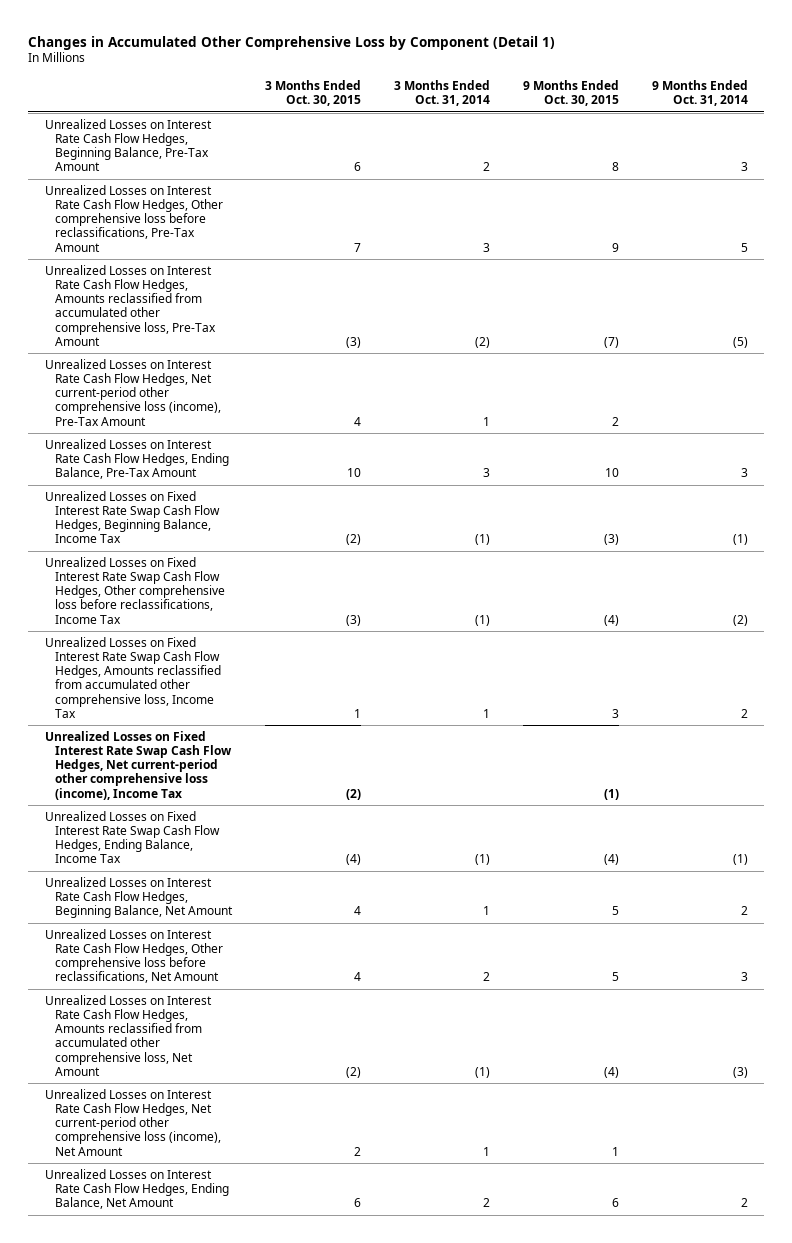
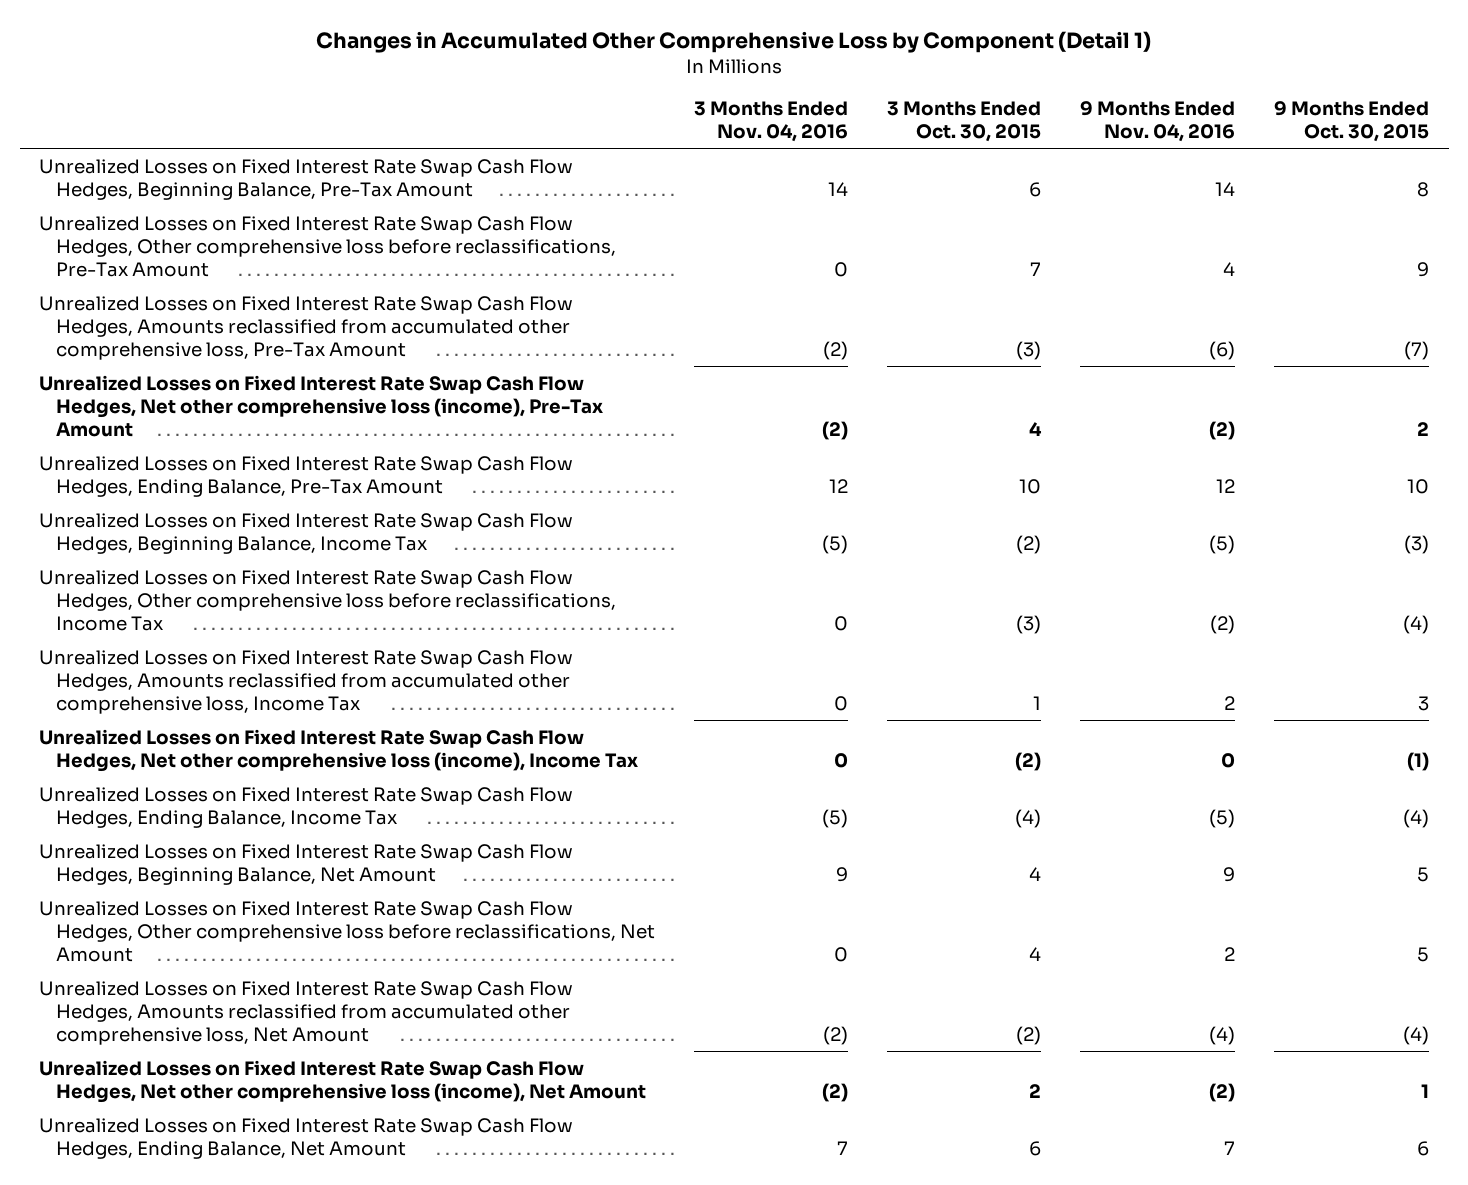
- | 3 Months Ended Oct. 30, 2015 | 3 Months Ended Oct. 31, 2014 | 9 Months Ended Oct. 30, 2015 | 9 Months Ended Oct. 31, 2014
+ | 3 Months Ended Nov. 04, 2016 | 3 Months Ended Oct. 30, 2015 | 9 Months Ended Nov. 04, 2016 | 9 Months Ended Oct. 30, 2015
- Unrealized Losses on Interest Rate Cash Flow Hedges, Beginning Balance, Pre-Tax Amount | 6 | 2 | 8 | 3
- Unrealized Losses on Interest Rate Cash Flow Hedges, Other comprehensive loss before reclassifications, Pre-Tax Amount | 7 | 3 | 9 | 5
- Unrealized Losses on Interest Rate Cash Flow Hedges, Amounts reclassified from accumulated other comprehensive loss, Pre-Tax Amount | (3) | (2) | (7) | (5)
- Unrealized Losses on Interest Rate Cash Flow Hedges, Net current-period other comprehensive loss (income), Pre-Tax Amount | 4 | 1 | 2 |
- Unrealized Losses on Interest Rate Cash Flow Hedges, Ending Balance, Pre-Tax Amount | 10 | 3 | 10 | 3
+ Unrealized Losses on Fixed Interest Rate Swap Cash Flow Hedges, Beginning Balance, Pre-Tax Amount | 14 | 6 | 14 | 8
+ Unrealized Losses on Fixed Interest Rate Swap Cash Flow Hedges, Other comprehensive loss before reclassifications, Pre-Tax Amount | 0 | 7 | 4 | 9
+ Unrealized Losses on Fixed Interest Rate Swap Cash Flow Hedges, Amounts reclassified from accumulated other comprehensive loss, Pre-Tax Amount | (2) | (3) | (6) | (7)
+ Unrealized Losses on Fixed Interest Rate Swap Cash Flow Hedges, Net other comprehensive loss (income), Pre-Tax Amount | (2) | 4 | (2) | 2
+ Unrealized Losses on Fixed Interest Rate Swap Cash Flow Hedges, Ending Balance, Pre-Tax Amount | 12 | 10 | 12 | 10
- Unrealized Losses on Fixed Interest Rate Swap Cash Flow Hedges, Net current-period other comprehensive loss (income), Income Tax | (2) | | (1) |
+ Unrealized Losses on Fixed Interest Rate Swap Cash Flow Hedges, Net other comprehensive loss (income), Income Tax | 0 | (2) | 0 | (1)
- Unrealized Losses on Interest Rate Cash Flow Hedges, Beginning Balance, Net Amount | 4 | 1 | 5 | 2
- Unrealized Losses on Interest Rate Cash Flow Hedges, Other comprehensive loss before reclassifications, Net Amount | 4 | 2 | 5 | 3
- Unrealized Losses on Interest Rate Cash Flow Hedges, Amounts reclassified from accumulated other comprehensive loss, Net Amount | (2) | (1) | (4) | (3)
- Unrealized Losses on Interest Rate Cash Flow Hedges, Net current-period other comprehensive loss (income), Net Amount | 2 | 1 | 1 |
- Unrealized Losses on Interest Rate Cash Flow Hedges, Ending Balance, Net Amount | 6 | 2 | 6 | 2
+ Unrealized Losses on Fixed Interest Rate Swap Cash Flow Hedges, Beginning Balance, Net Amount | 9 | 4 | 9 | 5
+ Unrealized Losses on Fixed Interest Rate Swap Cash Flow Hedges, Other comprehensive loss before reclassifications, Net Amount | 0 | 4 | 2 | 5
+ Unrealized Losses on Fixed Interest Rate Swap Cash Flow Hedges, Amounts reclassified from accumulated other comprehensive loss, Net Amount | (2) | (2) | (4) | (4)
+ Unrealized Losses on Fixed Interest Rate Swap Cash Flow Hedges, Net other comprehensive loss (income), Net Amount | (2) | 2 | (2) | 1
+ Unrealized Losses on Fixed Interest Rate Swap Cash Flow Hedges, Ending Balance, Net Amount | 7 | 6 | 7 | 6

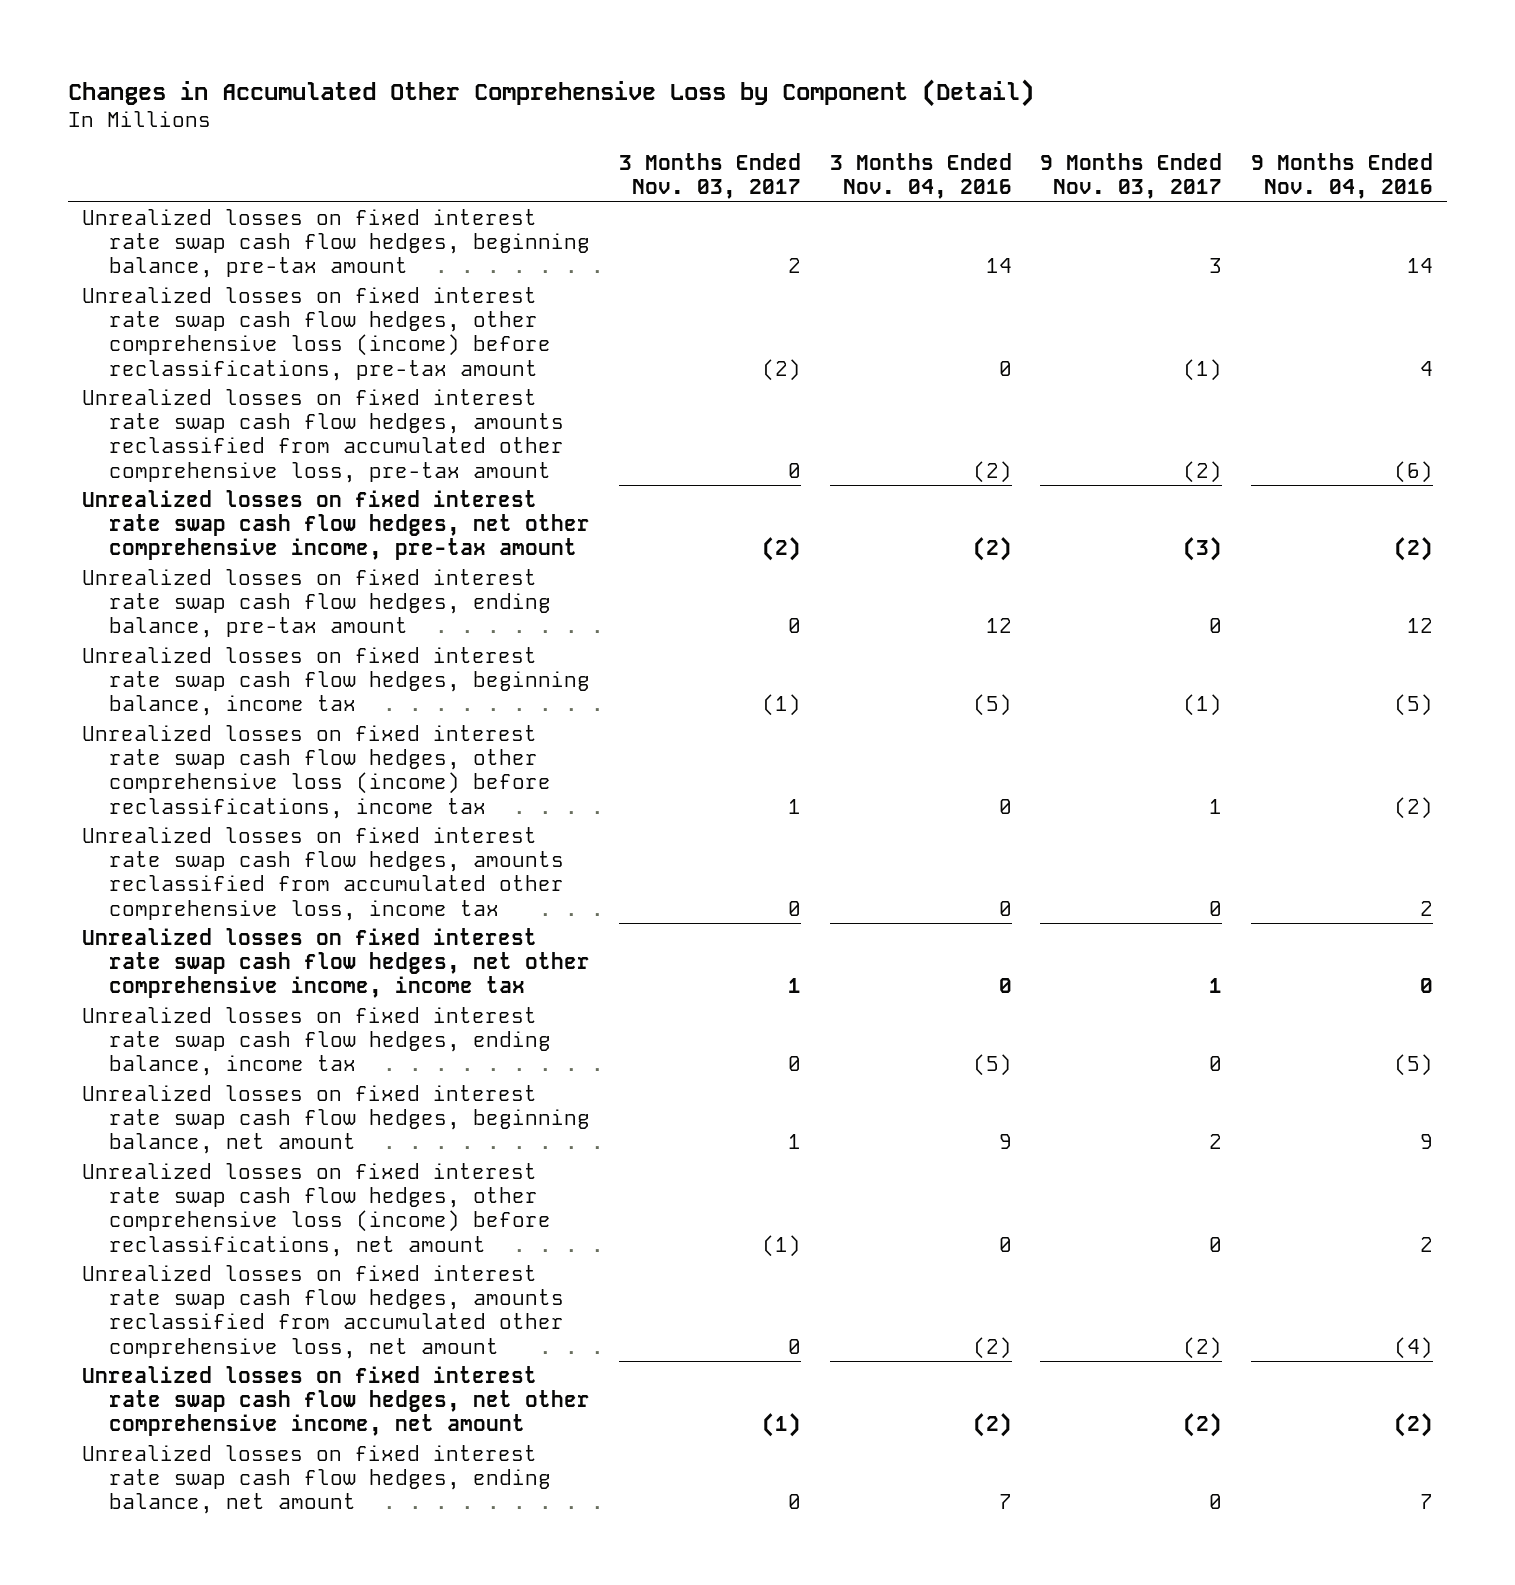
- Changes in Accumulated Other Comprehensive Loss by Component (Detail 1)
+ Changes in Accumulated Other Comprehensive Loss by Component (Detail)
- | 3 Months Ended Nov. 04, 2016 | 3 Months Ended Oct. 30, 2015 | 9 Months Ended Nov. 04, 2016 | 9 Months Ended Oct. 30, 2015
+ | 3 Months Ended Nov. 03, 2017 | 3 Months Ended Nov. 04, 2016 | 9 Months Ended Nov. 03, 2017 | 9 Months Ended Nov. 04, 2016
- Unrealized Losses on Fixed Interest Rate Swap Cash Flow Hedges, Beginning Balance, Pre-Tax Amount | 14 | 6 | 14 | 8
- Unrealized Losses on Fixed Interest Rate Swap Cash Flow Hedges, Other comprehensive loss before reclassifications, Pre-Tax Amount | 0 | 7 | 4 | 9
- Unrealized Losses on Fixed Interest Rate Swap Cash Flow Hedges, Amounts reclassified from accumulated other comprehensive loss, Pre-Tax Amount | (2) | (3) | (6) | (7)
- Unrealized Losses on Fixed Interest Rate Swap Cash Flow Hedges, Net other comprehensive loss (income), Pre-Tax Amount | (2) | 4 | (2) | 2
- Unrealized Losses on Fixed Interest Rate Swap Cash Flow Hedges, Ending Balance, Pre-Tax Amount | 12 | 10 | 12 | 10
- Unrealized Losses on Fixed Interest Rate Swap Cash Flow Hedges, Beginning Balance, Income Tax | (5) | (2) | (5) | (3)
- Unrealized Losses on Fixed Interest Rate Swap Cash Flow Hedges, Other comprehensive loss before reclassifications, Income Tax | 0 | (3) | (2) | (4)
- Unrealized Losses on Fixed Interest Rate Swap Cash Flow Hedges, Amounts reclassified from accumulated other comprehensive loss, Income Tax | 0 | 1 | 2 | 3
- Unrealized Losses on Fixed Interest Rate Swap Cash Flow Hedges, Net other comprehensive loss (income), Income Tax | 0 | (2) | 0 | (1)
- Unrealized Losses on Fixed Interest Rate Swap Cash Flow Hedges, Ending Balance, Income Tax | (5) | (4) | (5) | (4)
- Unrealized Losses on Fixed Interest Rate Swap Cash Flow Hedges, Beginning Balance, Net Amount | 9 | 4 | 9 | 5
- Unrealized Losses on Fixed Interest Rate Swap Cash Flow Hedges, Other comprehensive loss before reclassifications, Net Amount | 0 | 4 | 2 | 5
- Unrealized Losses on Fixed Interest Rate Swap Cash Flow Hedges, Amounts reclassified from accumulated other comprehensive loss, Net Amount | (2) | (2) | (4) | (4)
- Unrealized Losses on Fixed Interest Rate Swap Cash Flow Hedges, Net other comprehensive loss (income), Net Amount | (2) | 2 | (2) | 1
- Unrealized Losses on Fixed Interest Rate Swap Cash Flow Hedges, Ending Balance, Net Amount | 7 | 6 | 7 | 6
+ Unrealized losses on fixed interest rate swap cash flow hedges, beginning balance, pre-tax amount | 2 | 14 | 3 | 14
+ Unrealized losses on fixed interest rate swap cash flow hedges, other comprehensive loss (income) before reclassifications, pre-tax amount | (2) | 0 | (1) | 4
+ Unrealized losses on fixed interest rate swap cash flow hedges, amounts reclassified from accumulated other comprehensive loss, pre-tax amount | 0 | (2) | (2) | (6)
+ Unrealized losses on fixed interest rate swap cash flow hedges, net other comprehensive income, pre-tax amount | (2) | (2) | (3) | (2)
+ Unrealized losses on fixed interest rate swap cash flow hedges, ending balance, pre-tax amount | 0 | 12 | 0 | 12
+ Unrealized losses on fixed interest rate swap cash flow hedges, beginning balance, income tax | (1) | (5) | (1) | (5)
+ Unrealized losses on fixed interest rate swap cash flow hedges, other comprehensive loss (income) before reclassifications, income tax | 1 | 0 | 1 | (2)
+ Unrealized losses on fixed interest rate swap cash flow hedges, amounts reclassified from accumulated other comprehensive loss, income tax | 0 | 0 | 0 | 2
+ Unrealized losses on fixed interest rate swap cash flow hedges, net other comprehensive income, income tax | 1 | 0 | 1 | 0
+ Unrealized losses on fixed interest rate swap cash flow hedges, ending balance, income tax | 0 | (5) | 0 | (5)
+ Unrealized losses on fixed interest rate swap cash flow hedges, beginning balance, net amount | 1 | 9 | 2 | 9
+ Unrealized losses on fixed interest rate swap cash flow hedges, other comprehensive loss (income) before reclassifications, net amount | (1) | 0 | 0 | 2
+ Unrealized losses on fixed interest rate swap cash flow hedges, amounts reclassified from accumulated other comprehensive loss, net amount | 0 | (2) | (2) | (4)
+ Unrealized losses on fixed interest rate swap cash flow hedges, net other comprehensive income, net amount | (1) | (2) | (2) | (2)
+ Unrealized losses on fixed interest rate swap cash flow hedges, ending balance, net amount | 0 | 7 | 0 | 7

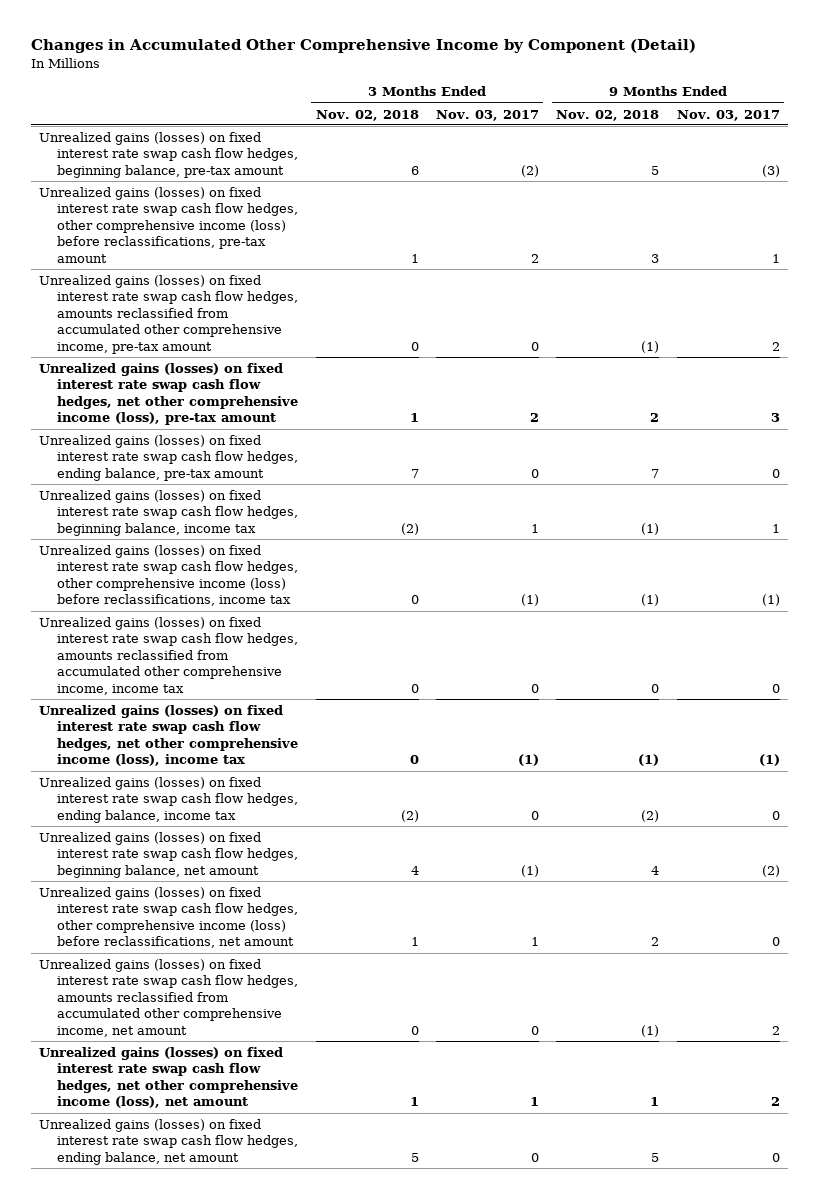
- Changes in Accumulated Other Comprehensive Loss by Component (Detail)
+ Changes in Accumulated Other Comprehensive Income by Component (Detail)
- | 3 Months Ended Nov. 03, 2017 | 3 Months Ended Nov. 04, 2016 | 9 Months Ended Nov. 03, 2017 | 9 Months Ended Nov. 04, 2016
+ | 3 Months Ended Nov. 02, 2018 | 3 Months Ended Nov. 03, 2017 | 9 Months Ended Nov. 02, 2018 | 9 Months Ended Nov. 03, 2017
- Unrealized losses on fixed interest rate swap cash flow hedges, beginning balance, pre-tax amount | 2 | 14 | 3 | 14
- Unrealized losses on fixed interest rate swap cash flow hedges, other comprehensive loss (income) before reclassifications, pre-tax amount | (2) | 0 | (1) | 4
- Unrealized losses on fixed interest rate swap cash flow hedges, amounts reclassified from accumulated other comprehensive loss, pre-tax amount | 0 | (2) | (2) | (6)
- Unrealized losses on fixed interest rate swap cash flow hedges, net other comprehensive income, pre-tax amount | (2) | (2) | (3) | (2)
- Unrealized losses on fixed interest rate swap cash flow hedges, ending balance, pre-tax amount | 0 | 12 | 0 | 12
- Unrealized losses on fixed interest rate swap cash flow hedges, beginning balance, income tax | (1) | (5) | (1) | (5)
- Unrealized losses on fixed interest rate swap cash flow hedges, other comprehensive loss (income) before reclassifications, income tax | 1 | 0 | 1 | (2)
- Unrealized losses on fixed interest rate swap cash flow hedges, amounts reclassified from accumulated other comprehensive loss, income tax | 0 | 0 | 0 | 2
- Unrealized losses on fixed interest rate swap cash flow hedges, net other comprehensive income, income tax | 1 | 0 | 1 | 0
- Unrealized losses on fixed interest rate swap cash flow hedges, ending balance, income tax | 0 | (5) | 0 | (5)
- Unrealized losses on fixed interest rate swap cash flow hedges, beginning balance, net amount | 1 | 9 | 2 | 9
- Unrealized losses on fixed interest rate swap cash flow hedges, other comprehensive loss (income) before reclassifications, net amount | (1) | 0 | 0 | 2
- Unrealized losses on fixed interest rate swap cash flow hedges, amounts reclassified from accumulated other comprehensive loss, net amount | 0 | (2) | (2) | (4)
- Unrealized losses on fixed interest rate swap cash flow hedges, net other comprehensive income, net amount | (1) | (2) | (2) | (2)
- Unrealized losses on fixed interest rate swap cash flow hedges, ending balance, net amount | 0 | 7 | 0 | 7
+ Unrealized gains (losses) on fixed interest rate swap cash flow hedges, beginning balance, pre-tax amount | 6 | (2) | 5 | (3)
+ Unrealized gains (losses) on fixed interest rate swap cash flow hedges, other comprehensive income (loss) before reclassifications, pre-tax amount | 1 | 2 | 3 | 1
+ Unrealized gains (losses) on fixed interest rate swap cash flow hedges, amounts reclassified from accumulated other comprehensive income, pre-tax amount | 0 | 0 | (1) | 2
+ Unrealized gains (losses) on fixed interest rate swap cash flow hedges, net other comprehensive income (loss), pre-tax amount | 1 | 2 | 2 | 3
+ Unrealized gains (losses) on fixed interest rate swap cash flow hedges, ending balance, pre-tax amount | 7 | 0 | 7 | 0
+ Unrealized gains (losses) on fixed interest rate swap cash flow hedges, beginning balance, income tax | (2) | 1 | (1) | 1
+ Unrealized gains (losses) on fixed interest rate swap cash flow hedges, other comprehensive income (loss) before reclassifications, income tax | 0 | (1) | (1) | (1)
+ Unrealized gains (losses) on fixed interest rate swap cash flow hedges, amounts reclassified from accumulated other comprehensive income, income tax | 0 | 0 | 0 | 0
+ Unrealized gains (losses) on fixed interest rate swap cash flow hedges, net other comprehensive income (loss), income tax | 0 | (1) | (1) | (1)
+ Unrealized gains (losses) on fixed interest rate swap cash flow hedges, ending balance, income tax | (2) | 0 | (2) | 0
+ Unrealized gains (losses) on fixed interest rate swap cash flow hedges, beginning balance, net amount | 4 | (1) | 4 | (2)
+ Unrealized gains (losses) on fixed interest rate swap cash flow hedges, other comprehensive income (loss) before reclassifications, net amount | 1 | 1 | 2 | 0
+ Unrealized gains (losses) on fixed interest rate swap cash flow hedges, amounts reclassified from accumulated other comprehensive income, net amount | 0 | 0 | (1) | 2
+ Unrealized gains (losses) on fixed interest rate swap cash flow hedges, net other comprehensive income (loss), net amount | 1 | 1 | 1 | 2
+ Unrealized gains (losses) on fixed interest rate swap cash flow hedges, ending balance, net amount | 5 | 0 | 5 | 0

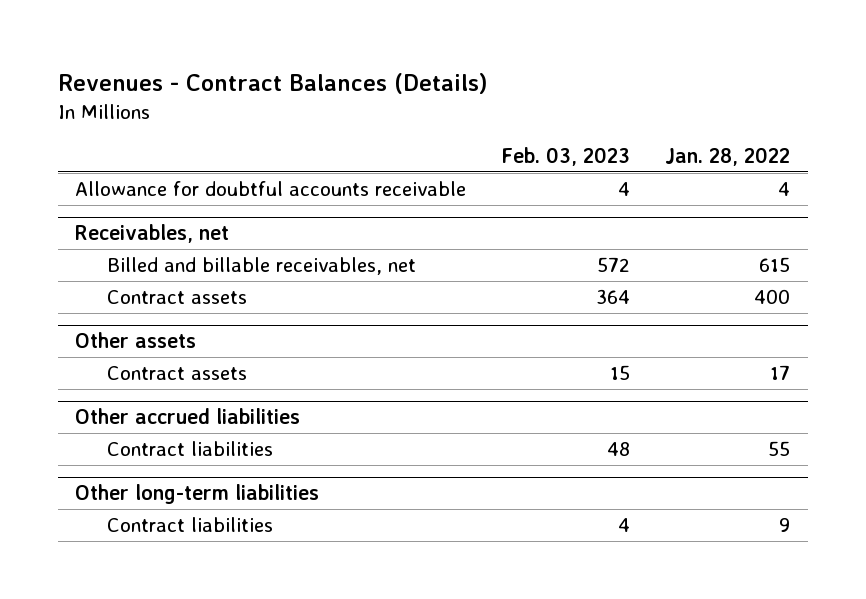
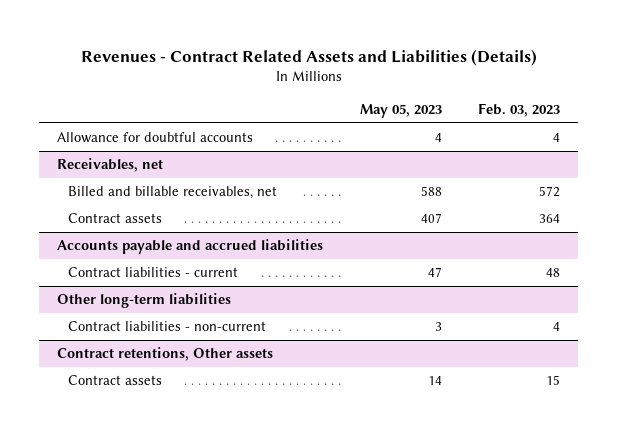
- Revenues - Contract Balances (Details)
+ Revenues - Contract Related Assets and Liabilities (Details)
- | Feb. 03, 2023 | Jan. 28, 2022
+ | May 05, 2023 | Feb. 03, 2023
- Allowance for doubtful accounts receivable | 4 | 4
+ Allowance for doubtful accounts | 4 | 4
- Other assets
- Contract assets | 15 | 17
- Other accrued liabilities
- Contract liabilities | 48 | 55
+ Accounts payable and accrued liabilities
+ Contract liabilities - current | 47 | 48
@ Other long-term liabilities
- Contract liabilities | 4 | 9
+ Contract liabilities - non-current | 3 | 4
+ Contract retentions, Other assets
+ Contract assets | 14 | 15

